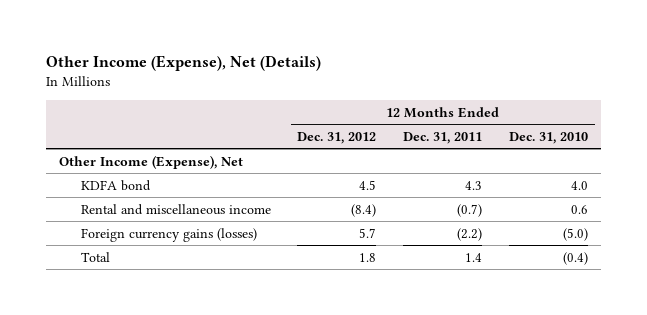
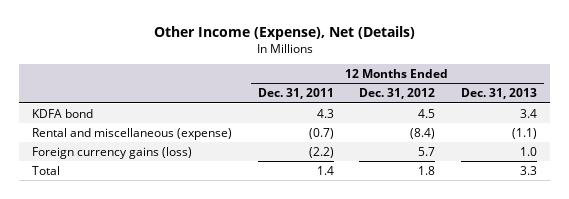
- | 12 Months Ended Dec. 31, 2012 | 12 Months Ended Dec. 31, 2011 | 12 Months Ended Dec. 31, 2010
+ | 12 Months Ended Dec. 31, 2011 | 12 Months Ended Dec. 31, 2012 | 12 Months Ended Dec. 31, 2013
- Other Income (Expense), Net
- Rental and miscellaneous income | (8.4) | (0.7) | 0.6
- Foreign currency gains (losses) | 5.7 | (2.2) | (5.0)
+ Rental and miscellaneous (expense) | (0.7) | (8.4) | (1.1)
+ Foreign currency gains (loss) | (2.2) | 5.7 | 1.0

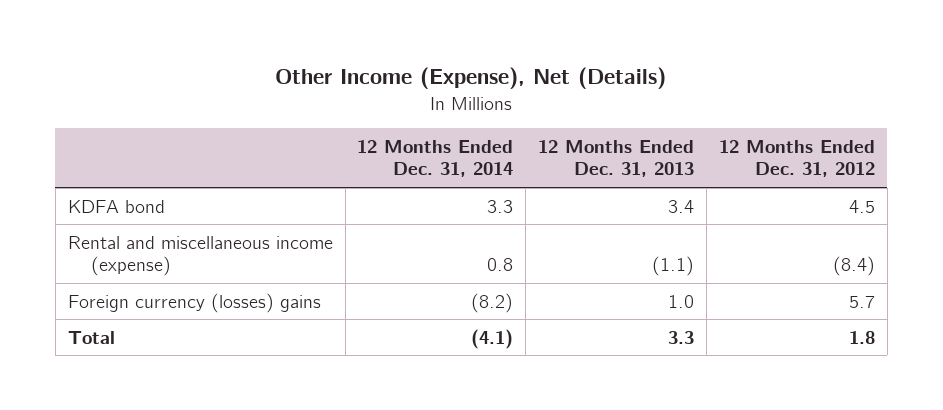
- | 12 Months Ended Dec. 31, 2011 | 12 Months Ended Dec. 31, 2012 | 12 Months Ended Dec. 31, 2013
+ | 12 Months Ended Dec. 31, 2014 | 12 Months Ended Dec. 31, 2013 | 12 Months Ended Dec. 31, 2012
- Rental and miscellaneous (expense) | (0.7) | (8.4) | (1.1)
- Foreign currency gains (loss) | (2.2) | 5.7 | 1.0
+ Rental and miscellaneous income (expense) | 0.8 | (1.1) | (8.4)
+ Foreign currency (losses) gains | (8.2) | 1.0 | 5.7

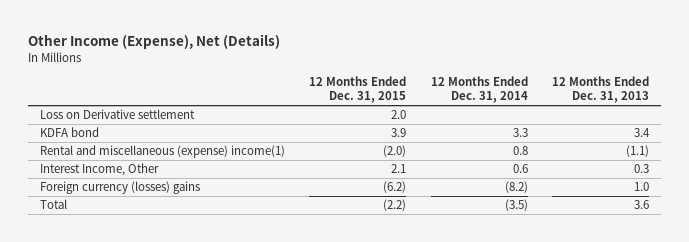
- | 12 Months Ended Dec. 31, 2014 | 12 Months Ended Dec. 31, 2013 | 12 Months Ended Dec. 31, 2012
+ | 12 Months Ended Dec. 31, 2015 | 12 Months Ended Dec. 31, 2014 | 12 Months Ended Dec. 31, 2013
+ Loss on Derivative settlement | 2.0 | |
- Rental and miscellaneous income (expense) | 0.8 | (1.1) | (8.4)
+ Rental and miscellaneous (expense) income(1) | (2.0) | 0.8 | (1.1)
+ Interest Income, Other | 2.1 | 0.6 | 0.3
- Total | (4.1) | 3.3 | 1.8
+ Total | (2.2) | (3.5) | 3.6

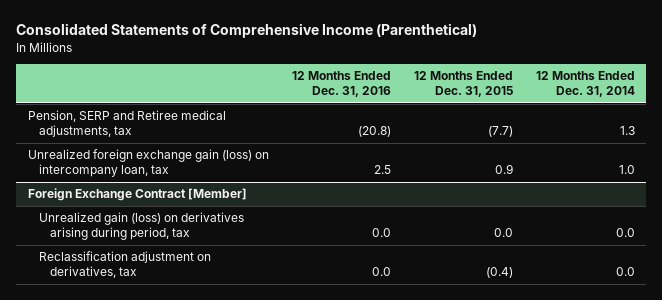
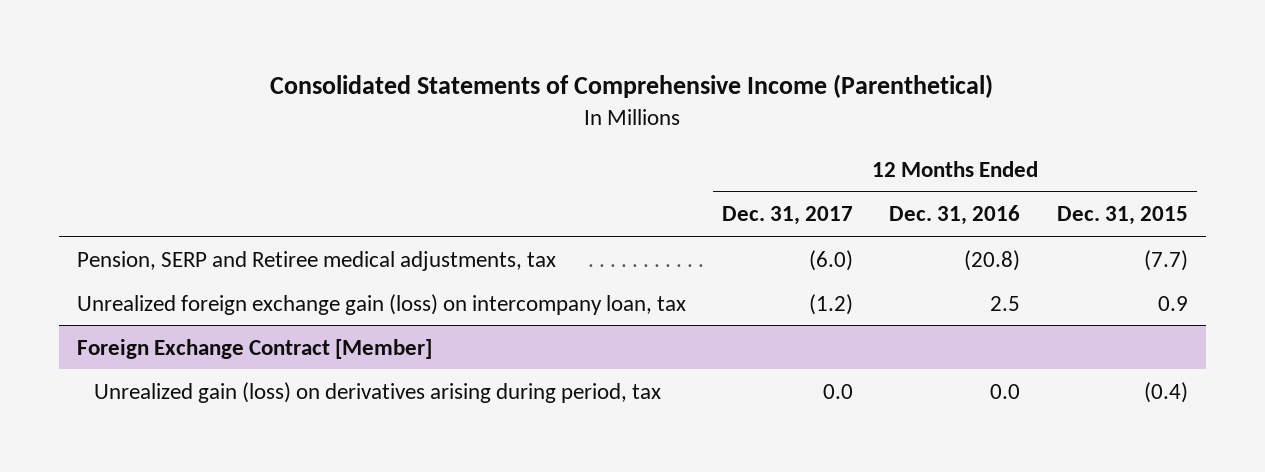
- | 12 Months Ended Dec. 31, 2016 | 12 Months Ended Dec. 31, 2015 | 12 Months Ended Dec. 31, 2014
+ | 12 Months Ended Dec. 31, 2017 | 12 Months Ended Dec. 31, 2016 | 12 Months Ended Dec. 31, 2015
@ Foreign Exchange Contract [Member]
- Unrealized gain (loss) on derivatives arising during period, tax | 0.0 | 0.0 | 0.0
- Reclassification adjustment on derivatives, tax | 0.0 | (0.4) | 0.0
+ Unrealized gain (loss) on derivatives arising during period, tax | 0.0 | 0.0 | (0.4)

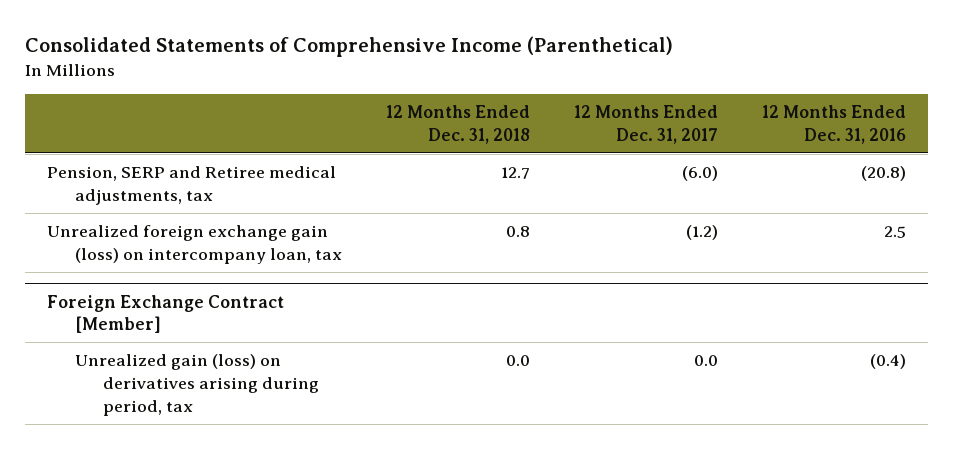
- | 12 Months Ended Dec. 31, 2017 | 12 Months Ended Dec. 31, 2016 | 12 Months Ended Dec. 31, 2015
+ | 12 Months Ended Dec. 31, 2018 | 12 Months Ended Dec. 31, 2017 | 12 Months Ended Dec. 31, 2016
@ Foreign Exchange Contract [Member]
- Unrealized gain (loss) on derivatives arising during period, tax | 0.0 | 0.0 | (0.4)
+ Unrealized gain (loss) on derivatives arising during period, tax | 0.0 | 0.0 | (0.4)

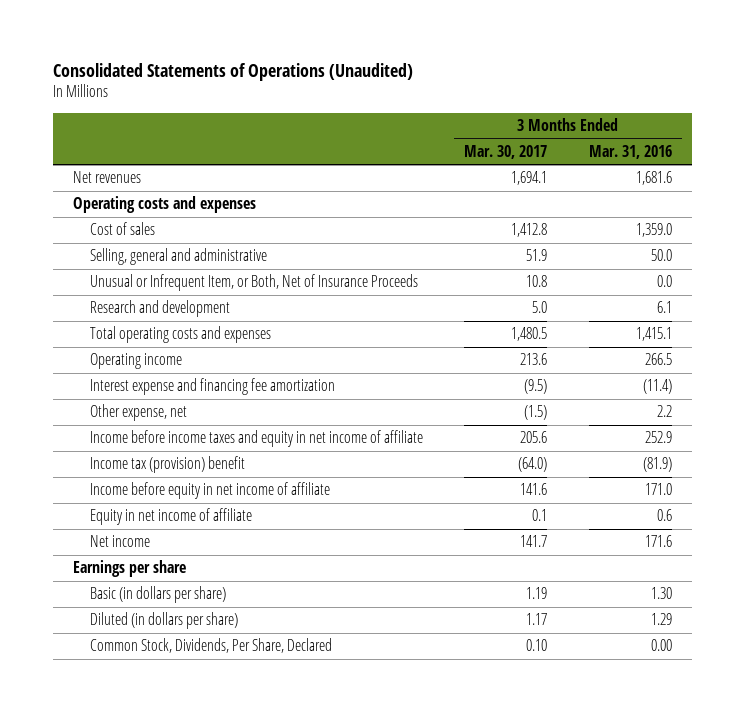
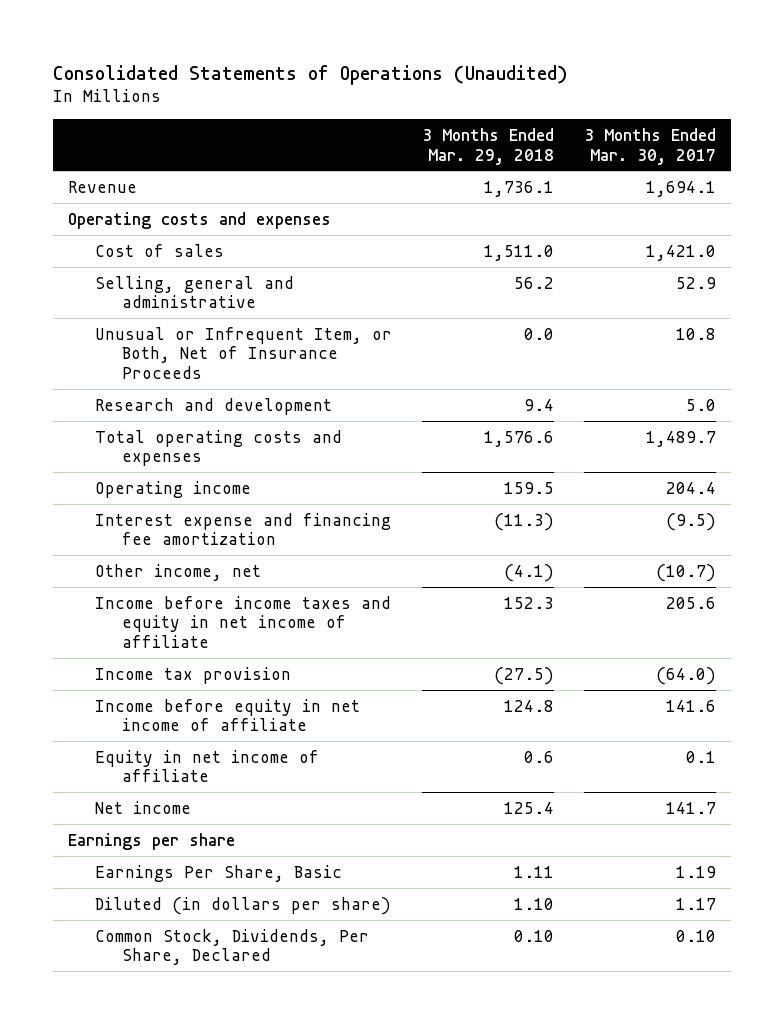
- | 3 Months Ended Mar. 30, 2017 | 3 Months Ended Mar. 31, 2016
+ | 3 Months Ended Mar. 29, 2018 | 3 Months Ended Mar. 30, 2017
- Net revenues | 1,694.1 | 1,681.6
+ Revenue | 1,736.1 | 1,694.1
- Cost of sales | 1,412.8 | 1,359.0
- Selling, general and administrative | 51.9 | 50.0
+ Cost of sales | 1,511.0 | 1,421.0
+ Selling, general and administrative | 56.2 | 52.9
- Total operating costs and expenses | 1,480.5 | 1,415.1
- Operating income | 213.6 | 266.5
+ Total operating costs and expenses | 1,576.6 | 1,489.7
+ Operating income | 159.5 | 204.4
- Other expense, net | (1.5) | 2.2
+ Other income, net | (4.1) | (10.7)
- Income tax (provision) benefit | (64.0) | (81.9)
+ Income tax provision | (27.5) | (64.0)
- Basic (in dollars per share) | 1.19 | 1.30
+ Earnings Per Share, Basic | 1.11 | 1.19

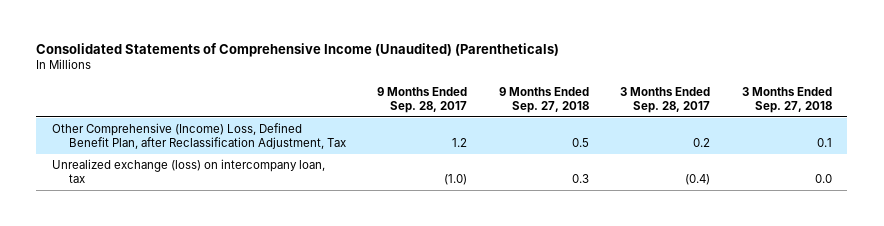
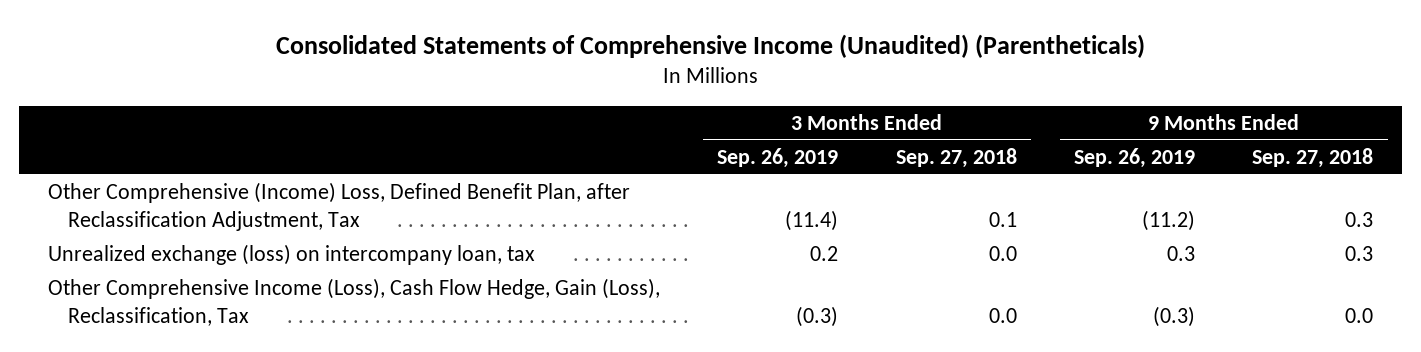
- | 9 Months Ended Sep. 28, 2017 | 9 Months Ended Sep. 27, 2018 | 3 Months Ended Sep. 28, 2017 | 3 Months Ended Sep. 27, 2018
+ | 3 Months Ended Sep. 26, 2019 | 3 Months Ended Sep. 27, 2018 | 9 Months Ended Sep. 26, 2019 | 9 Months Ended Sep. 27, 2018
- Other Comprehensive (Income) Loss, Defined Benefit Plan, after Reclassification Adjustment, Tax | 1.2 | 0.5 | 0.2 | 0.1
+ Other Comprehensive (Income) Loss, Defined Benefit Plan, after Reclassification Adjustment, Tax | (11.4) | 0.1 | (11.2) | 0.3
+ Other Comprehensive Income (Loss), Cash Flow Hedge, Gain (Loss), Reclassification, Tax | (0.3) | 0.0 | (0.3) | 0.0

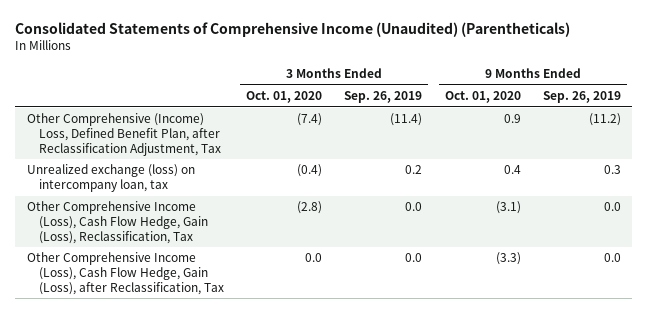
- | 3 Months Ended Sep. 26, 2019 | 3 Months Ended Sep. 27, 2018 | 9 Months Ended Sep. 26, 2019 | 9 Months Ended Sep. 27, 2018
+ | 3 Months Ended Oct. 01, 2020 | 3 Months Ended Sep. 26, 2019 | 9 Months Ended Oct. 01, 2020 | 9 Months Ended Sep. 26, 2019
- Other Comprehensive Income (Loss), Cash Flow Hedge, Gain (Loss), Reclassification, Tax | (0.3) | 0.0 | (0.3) | 0.0
+ Other Comprehensive Income (Loss), Cash Flow Hedge, Gain (Loss), Reclassification, Tax | (2.8) | 0.0 | (3.1) | 0.0
+ Other Comprehensive Income (Loss), Cash Flow Hedge, Gain (Loss), after Reclassification, Tax | 0.0 | 0.0 | (3.3) | 0.0

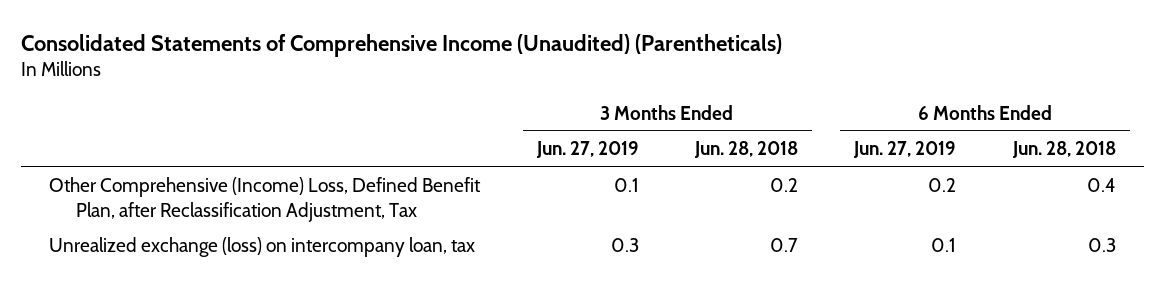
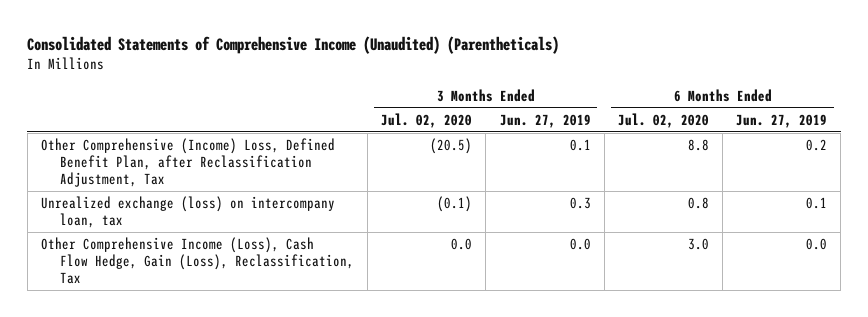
- | 3 Months Ended Jun. 27, 2019 | 3 Months Ended Jun. 28, 2018 | 6 Months Ended Jun. 27, 2019 | 6 Months Ended Jun. 28, 2018
+ | 3 Months Ended Jul. 02, 2020 | 3 Months Ended Jun. 27, 2019 | 6 Months Ended Jul. 02, 2020 | 6 Months Ended Jun. 27, 2019
+ Other Comprehensive Income (Loss), Cash Flow Hedge, Gain (Loss), Reclassification, Tax | 0.0 | 0.0 | 3.0 | 0.0

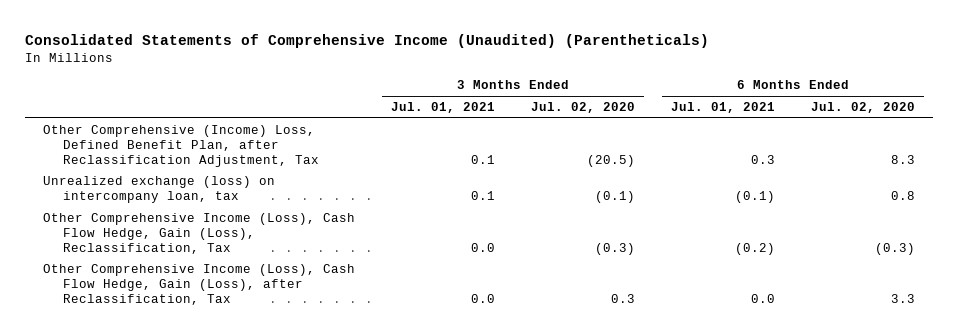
- | 3 Months Ended Jul. 02, 2020 | 3 Months Ended Jun. 27, 2019 | 6 Months Ended Jul. 02, 2020 | 6 Months Ended Jun. 27, 2019
+ | 3 Months Ended Jul. 01, 2021 | 3 Months Ended Jul. 02, 2020 | 6 Months Ended Jul. 01, 2021 | 6 Months Ended Jul. 02, 2020
- Other Comprehensive (Income) Loss, Defined Benefit Plan, after Reclassification Adjustment, Tax | (20.5) | 0.1 | 8.8 | 0.2
+ Other Comprehensive (Income) Loss, Defined Benefit Plan, after Reclassification Adjustment, Tax | 0.1 | (20.5) | 0.3 | 8.3
- Other Comprehensive Income (Loss), Cash Flow Hedge, Gain (Loss), Reclassification, Tax | 0.0 | 0.0 | 3.0 | 0.0
+ Other Comprehensive Income (Loss), Cash Flow Hedge, Gain (Loss), Reclassification, Tax | 0.0 | (0.3) | (0.2) | (0.3)
+ Other Comprehensive Income (Loss), Cash Flow Hedge, Gain (Loss), after Reclassification, Tax | 0.0 | 0.3 | 0.0 | 3.3

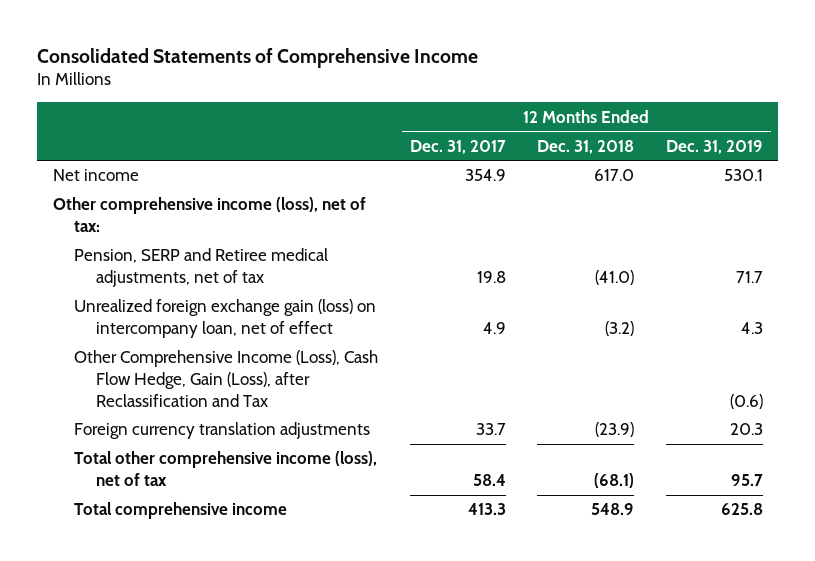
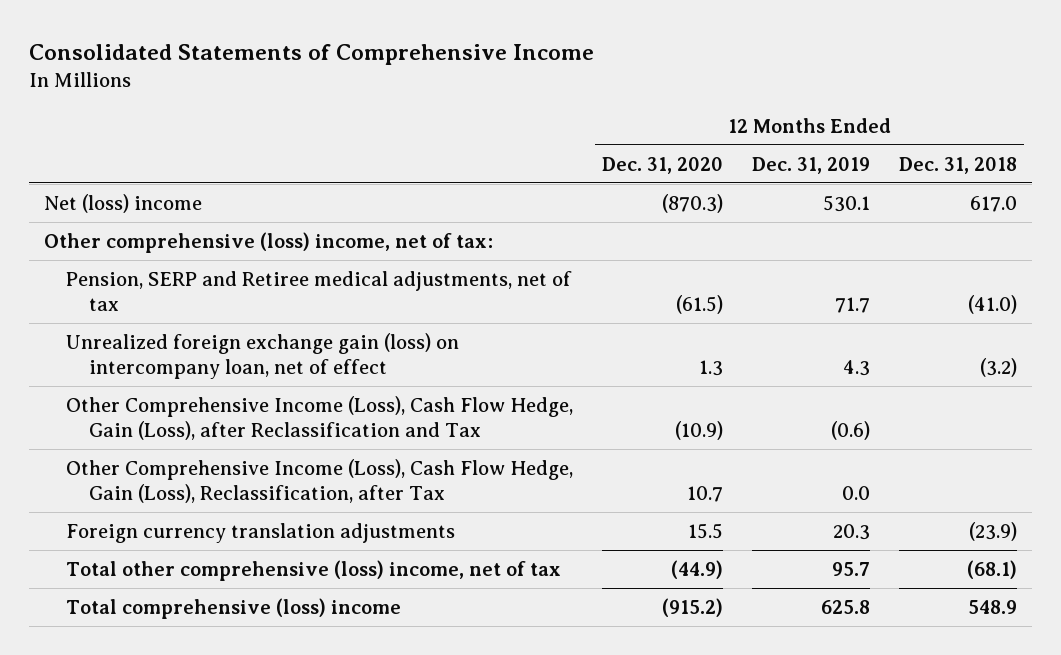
- | 12 Months Ended Dec. 31, 2017 | 12 Months Ended Dec. 31, 2018 | 12 Months Ended Dec. 31, 2019
+ | 12 Months Ended Dec. 31, 2020 | 12 Months Ended Dec. 31, 2019 | 12 Months Ended Dec. 31, 2018
- Net income | 354.9 | 617.0 | 530.1
- Other comprehensive income (loss), net of tax:
+ Net (loss) income | (870.3) | 530.1 | 617.0
+ Other comprehensive (loss) income, net of tax:
+ Other Comprehensive Income (Loss), Cash Flow Hedge, Gain (Loss), Reclassification, after Tax | 10.7 | 0.0 |
- Total other comprehensive income (loss), net of tax | 58.4 | (68.1) | 95.7
- Total comprehensive income | 413.3 | 548.9 | 625.8
+ Total other comprehensive (loss) income, net of tax | (44.9) | 95.7 | (68.1)
+ Total comprehensive (loss) income | (915.2) | 625.8 | 548.9

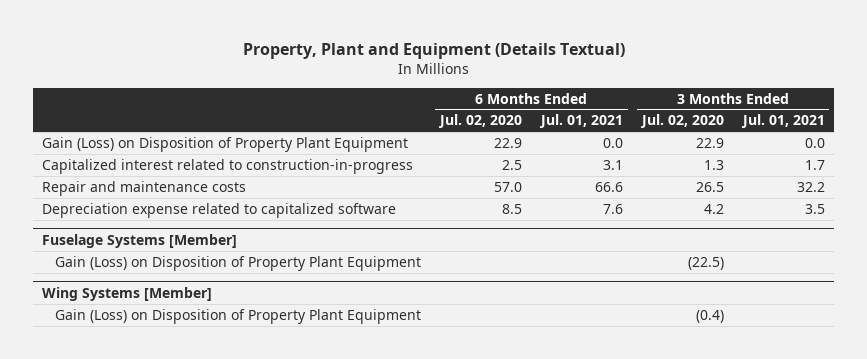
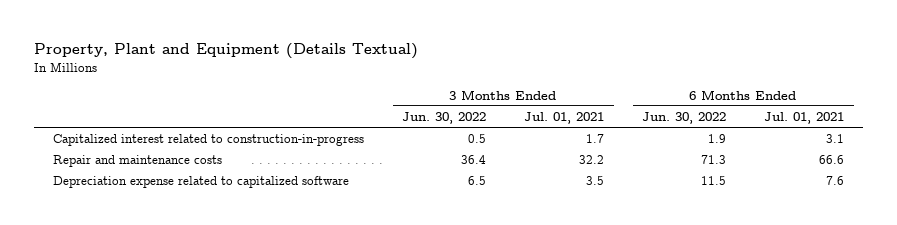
- | 6 Months Ended Jul. 02, 2020 | 6 Months Ended Jul. 01, 2021 | 3 Months Ended Jul. 02, 2020 | 3 Months Ended Jul. 01, 2021
+ | 3 Months Ended Jun. 30, 2022 | 3 Months Ended Jul. 01, 2021 | 6 Months Ended Jun. 30, 2022 | 6 Months Ended Jul. 01, 2021
- Gain (Loss) on Disposition of Property Plant Equipment | 22.9 | 0.0 | 22.9 | 0.0
- Fuselage Systems [Member]
- Gain (Loss) on Disposition of Property Plant Equipment | | | (22.5) |
- Wing Systems [Member]
- Gain (Loss) on Disposition of Property Plant Equipment | | | (0.4) |

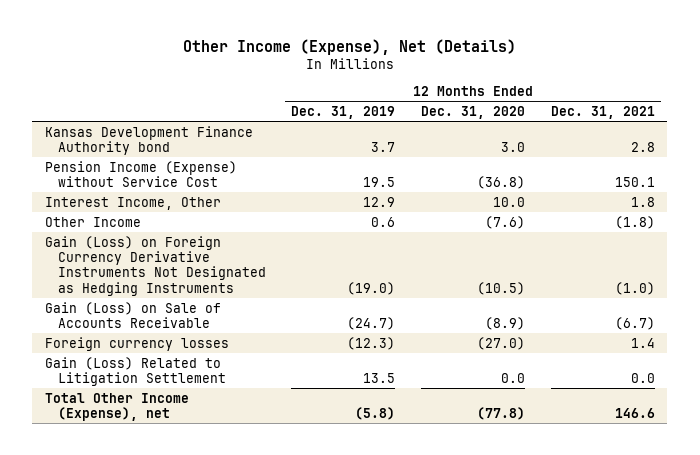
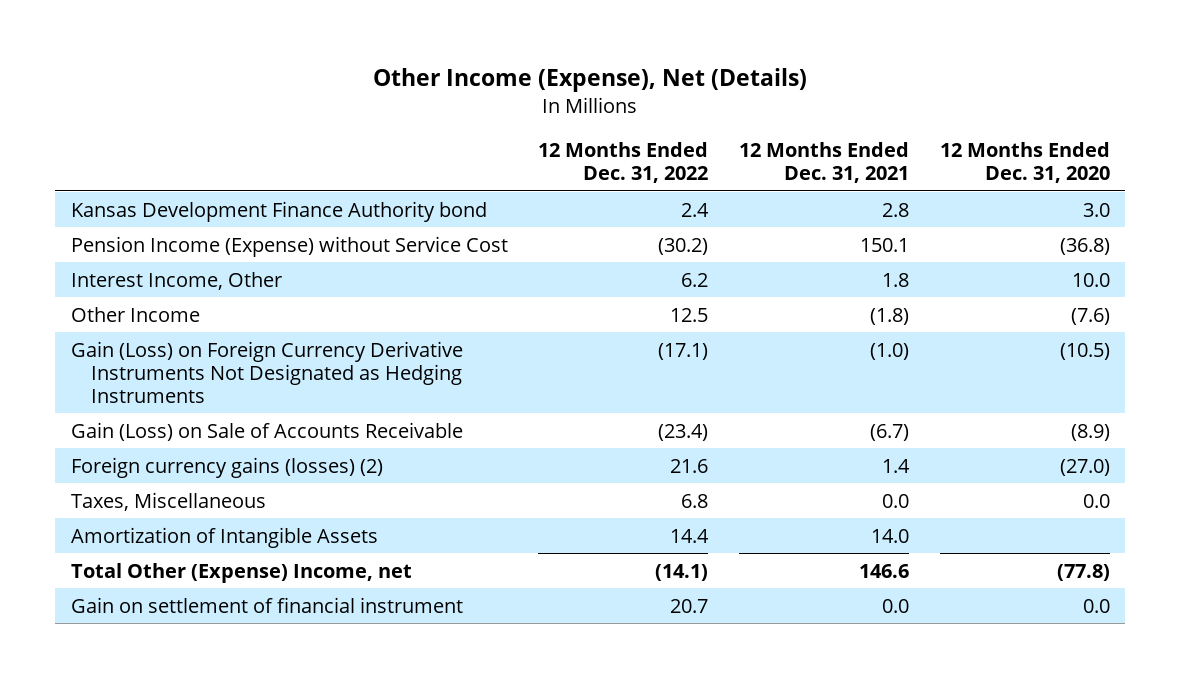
- | 12 Months Ended Dec. 31, 2019 | 12 Months Ended Dec. 31, 2020 | 12 Months Ended Dec. 31, 2021
+ | 12 Months Ended Dec. 31, 2022 | 12 Months Ended Dec. 31, 2021 | 12 Months Ended Dec. 31, 2020
- Foreign currency losses | (12.3) | (27.0) | 1.4
- Gain (Loss) Related to Litigation Settlement | 13.5 | 0.0 | 0.0
- Total Other Income (Expense), net | (5.8) | (77.8) | 146.6
+ Foreign currency gains (losses) (2) | 21.6 | 1.4 | (27.0)
+ Taxes, Miscellaneous | 6.8 | 0.0 | 0.0
+ Amortization of Intangible Assets | 14.4 | 14.0 |
+ Total Other (Expense) Income, net | (14.1) | 146.6 | (77.8)
+ Gain on settlement of financial instrument | 20.7 | 0.0 | 0.0

